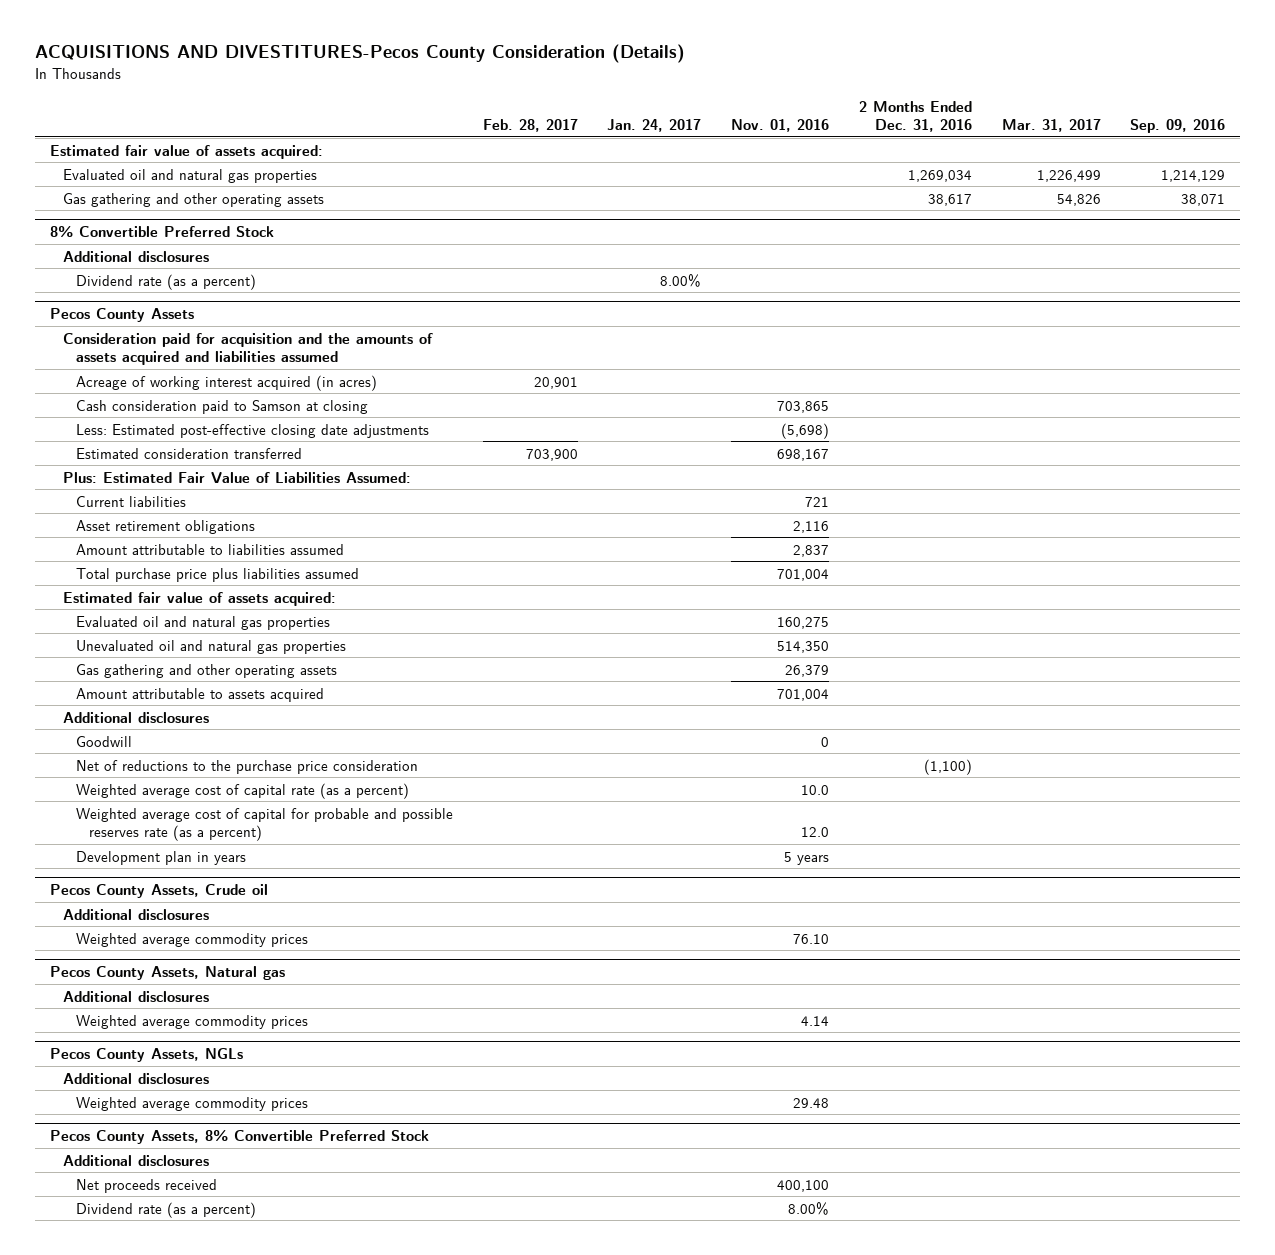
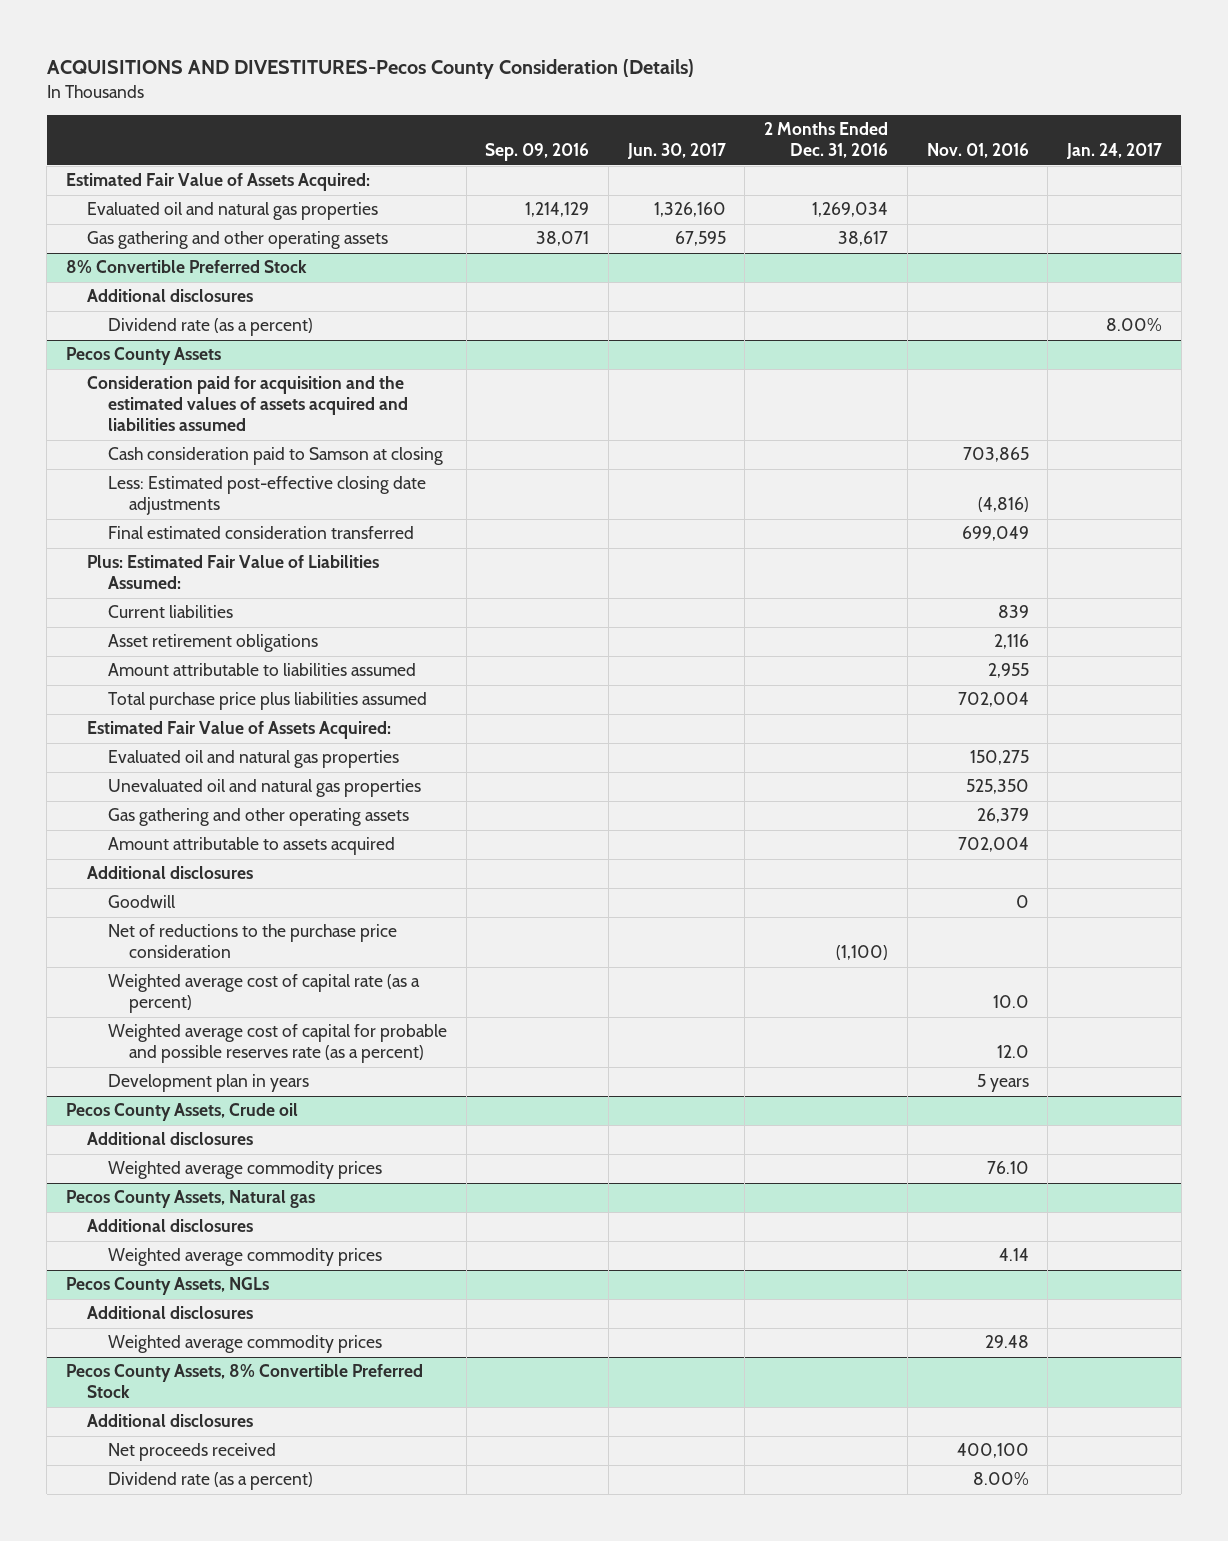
- | Feb. 28, 2017 | Jan. 24, 2017 | Nov. 01, 2016 | 2 Months Ended Dec. 31, 2016 | Mar. 31, 2017 | Sep. 09, 2016
+ | Sep. 09, 2016 | Jun. 30, 2017 | 2 Months Ended Dec. 31, 2016 | Nov. 01, 2016 | Jan. 24, 2017
- Estimated fair value of assets acquired:
+ Estimated Fair Value of Assets Acquired:
@ Pecos County Assets
- Consideration paid for acquisition and the amounts of assets acquired and liabilities assumed
- Acreage of working interest acquired (in acres) | 20,901 | | | | |
+ Consideration paid for acquisition and the estimated values of assets acquired and liabilities assumed
- Less: Estimated post-effective closing date adjustments | | | (5,698) | | |
- Estimated consideration transferred | 703,900 | | 698,167 | | |
+ Less: Estimated post-effective closing date adjustments | | | | (4,816) |
+ Final estimated consideration transferred | | | | 699,049 |
- Current liabilities | | | 721 | | |
+ Current liabilities | | | | 839 |
- Amount attributable to liabilities assumed | | | 2,837 | | |
- Total purchase price plus liabilities assumed | | | 701,004 | | |
- Estimated fair value of assets acquired:
- Evaluated oil and natural gas properties | | | 160,275 | | |
- Unevaluated oil and natural gas properties | | | 514,350 | | |
+ Amount attributable to liabilities assumed | | | | 2,955 |
+ Total purchase price plus liabilities assumed | | | | 702,004 |
+ Estimated Fair Value of Assets Acquired:
+ Evaluated oil and natural gas properties | | | | 150,275 |
+ Unevaluated oil and natural gas properties | | | | 525,350 |
- Amount attributable to assets acquired | | | 701,004 | | |
+ Amount attributable to assets acquired | | | | 702,004 |

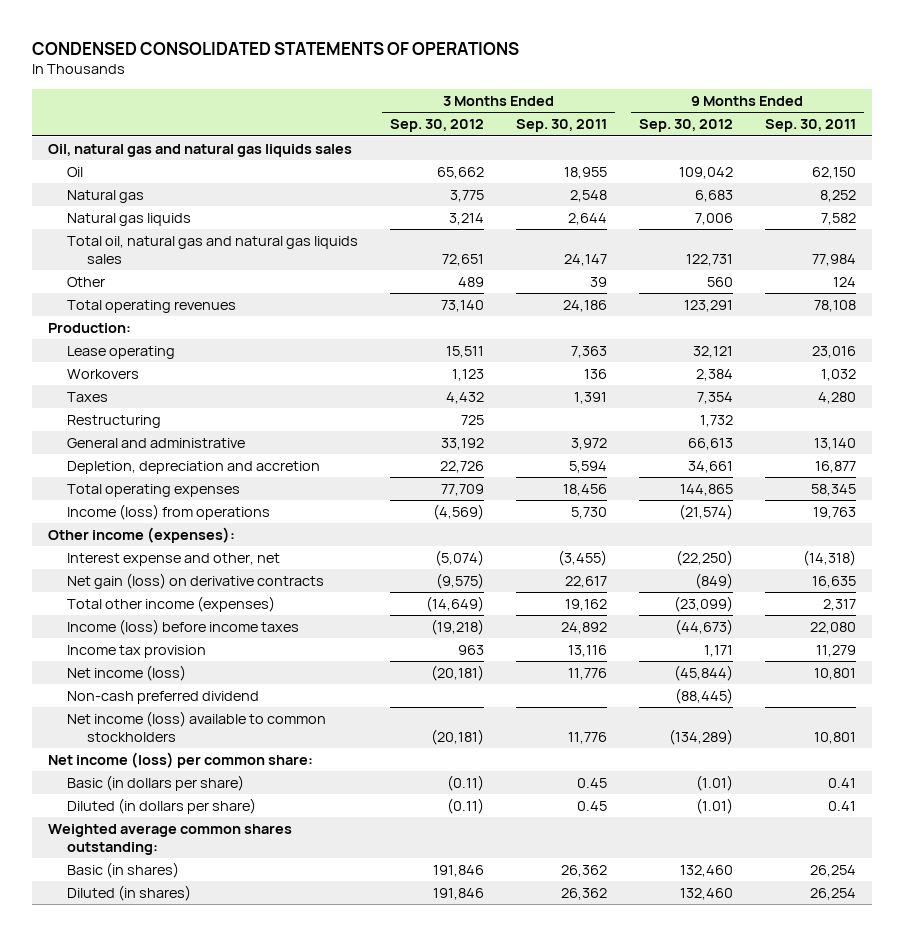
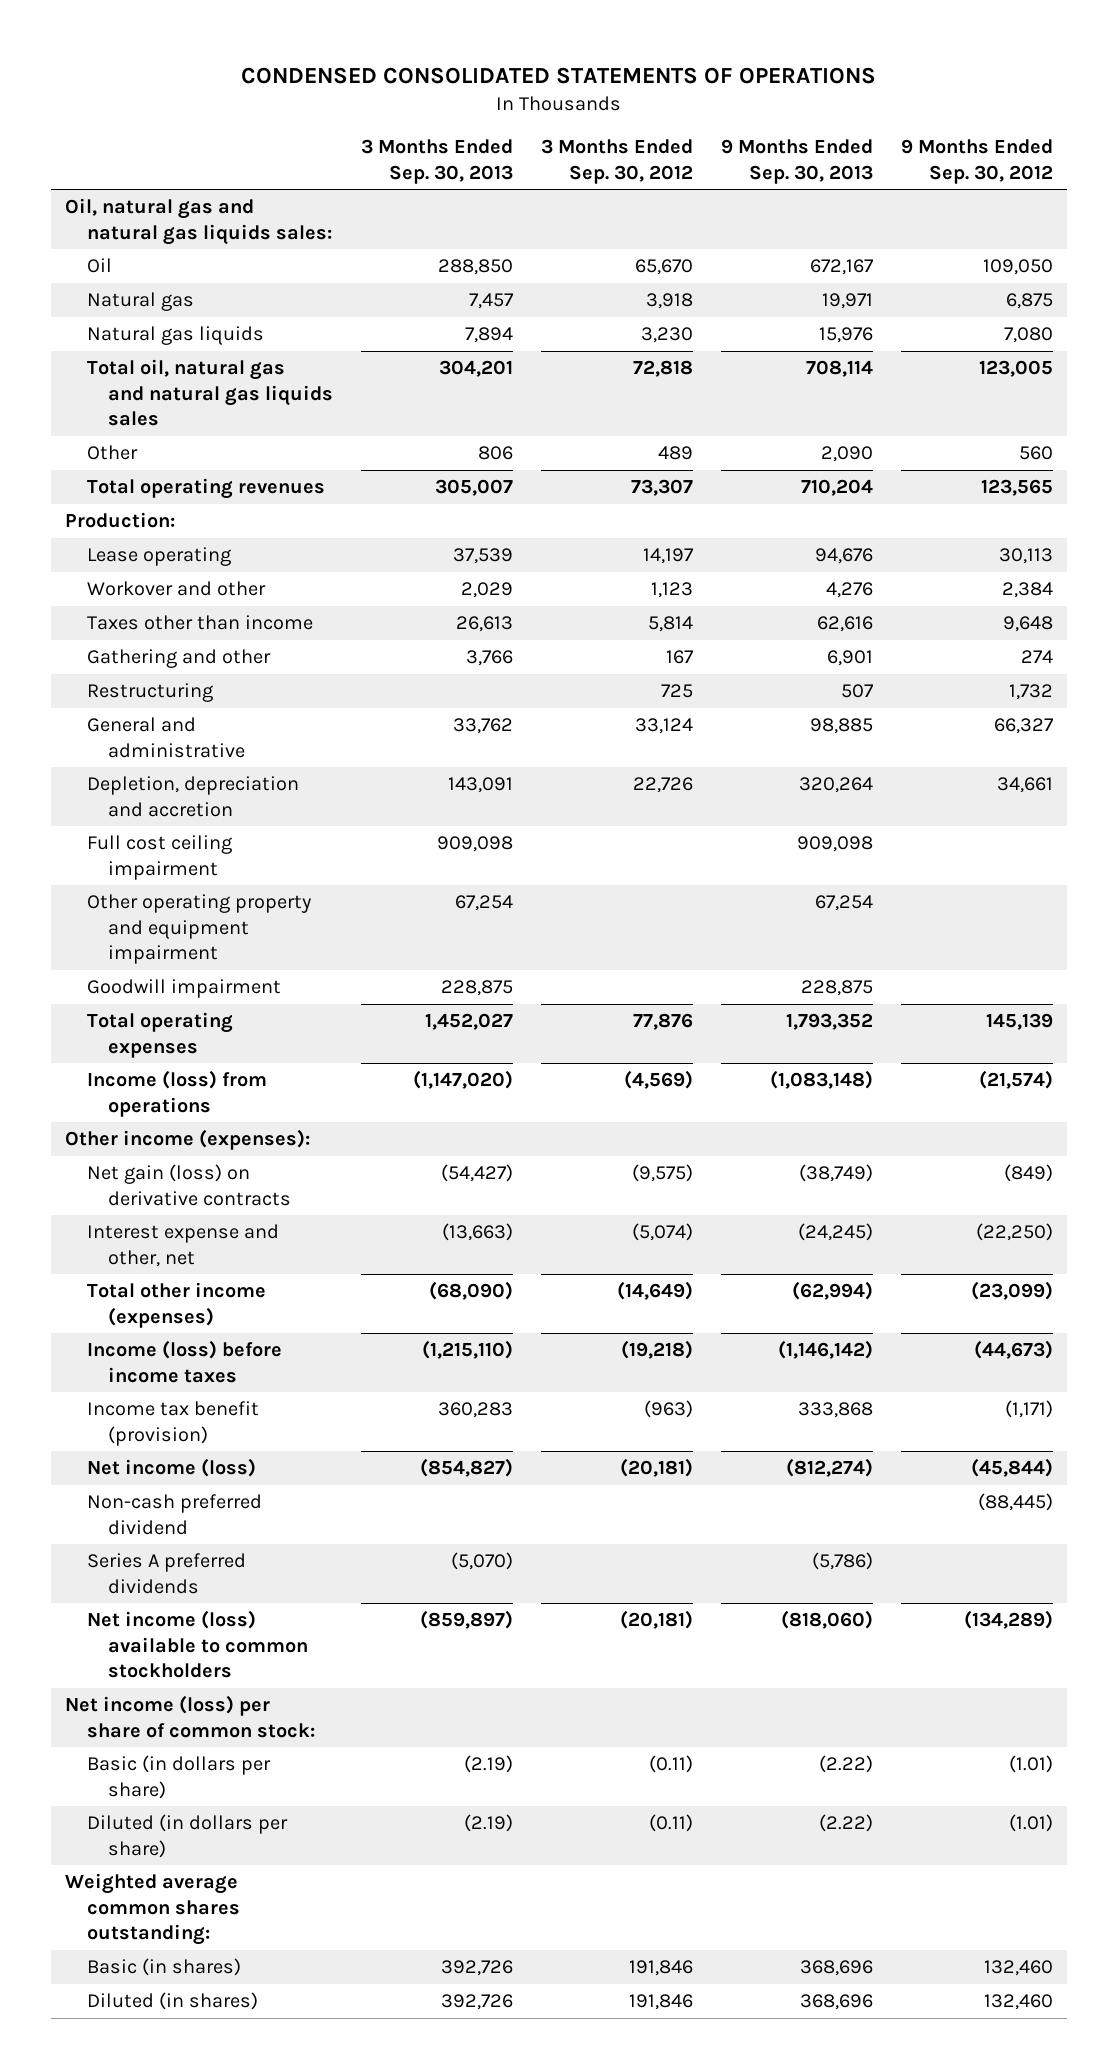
- | 3 Months Ended Sep. 30, 2012 | 3 Months Ended Sep. 30, 2011 | 9 Months Ended Sep. 30, 2012 | 9 Months Ended Sep. 30, 2011
+ | 3 Months Ended Sep. 30, 2013 | 3 Months Ended Sep. 30, 2012 | 9 Months Ended Sep. 30, 2013 | 9 Months Ended Sep. 30, 2012
- Oil, natural gas and natural gas liquids sales
- Oil | 65,662 | 18,955 | 109,042 | 62,150
- Natural gas | 3,775 | 2,548 | 6,683 | 8,252
- Natural gas liquids | 3,214 | 2,644 | 7,006 | 7,582
- Total oil, natural gas and natural gas liquids sales | 72,651 | 24,147 | 122,731 | 77,984
+ Oil, natural gas and natural gas liquids sales:
+ Oil | 288,850 | 65,670 | 672,167 | 109,050
+ Natural gas | 7,457 | 3,918 | 19,971 | 6,875
+ Natural gas liquids | 7,894 | 3,230 | 15,976 | 7,080
+ Total oil, natural gas and natural gas liquids sales | 304,201 | 72,818 | 708,114 | 123,005
- Total operating revenues | 73,140 | 24,186 | 123,291 | 78,108
+ Total operating revenues | 305,007 | 73,307 | 710,204 | 123,565
- Lease operating | 15,511 | 7,363 | 32,121 | 23,016
- Workovers | 1,123 | 136 | 2,384 | 1,032
- Taxes | 4,432 | 1,391 | 7,354 | 4,280
+ Lease operating | 37,539 | 14,197 | 94,676 | 30,113
+ Workover and other | 2,029 | 1,123 | 4,276 | 2,384
+ Taxes other than income | 26,613 | 5,814 | 62,616 | 9,648
+ Gathering and other | 3,766 | 167 | 6,901 | 274
- General and administrative | 33,192 | 3,972 | 66,613 | 13,140
+ General and administrative | 33,762 | 33,124 | 98,885 | 66,327
- Total operating expenses | 77,709 | 18,456 | 144,865 | 58,345
+ Full cost ceiling impairment | 909,098 | | 909,098 |
+ Other operating property and equipment impairment | 67,254 | | 67,254 |
+ Goodwill impairment | 228,875 | | 228,875 |
+ Total operating expenses | 1,452,027 | 77,876 | 1,793,352 | 145,139
moved down: Interest expense and other, net | (13,663) | (5,074) | (24,245) | (22,250)
- Income tax provision | 963 | 13,116 | 1,171 | 11,279
+ Income tax benefit (provision) | 360,283 | (963) | 333,868 | (1,171)
+ Series A preferred dividends | (5,070) | | (5,786) |
- Net income (loss) per common share:
+ Net income (loss) per share of common stock:

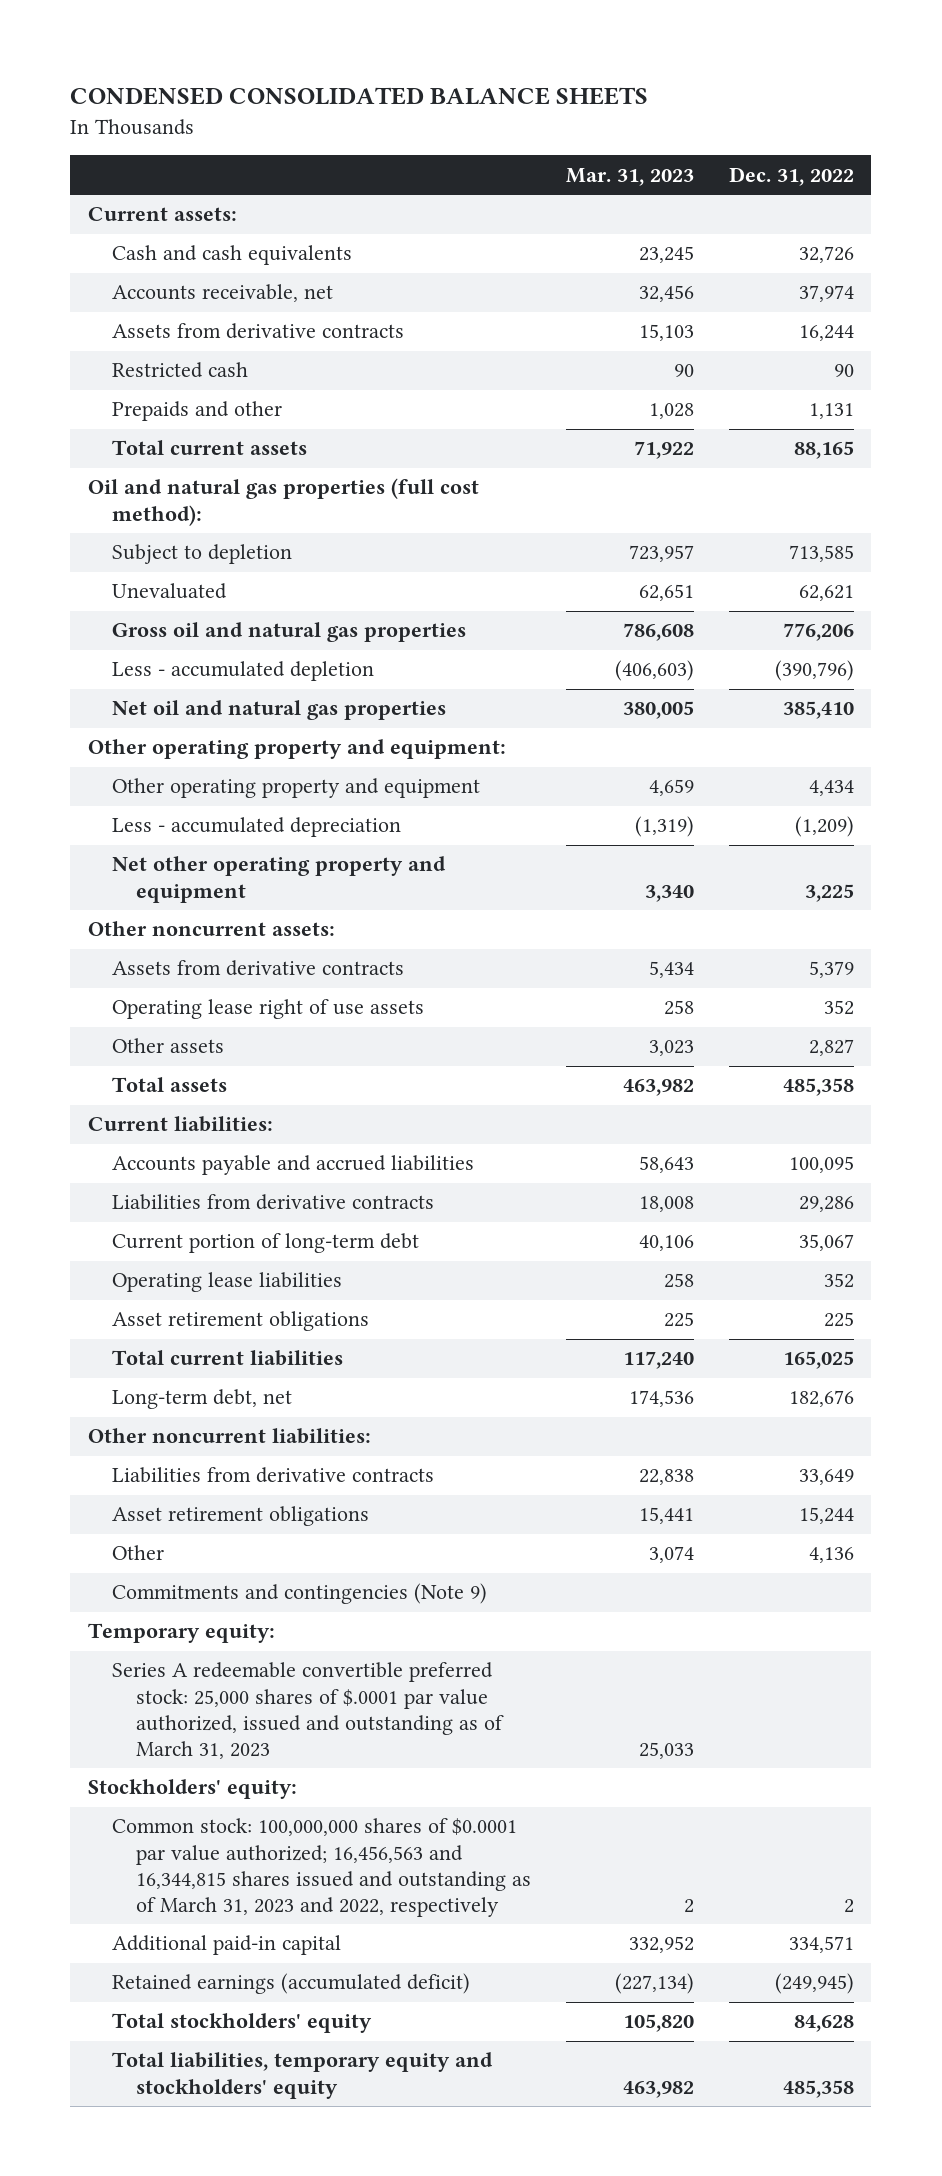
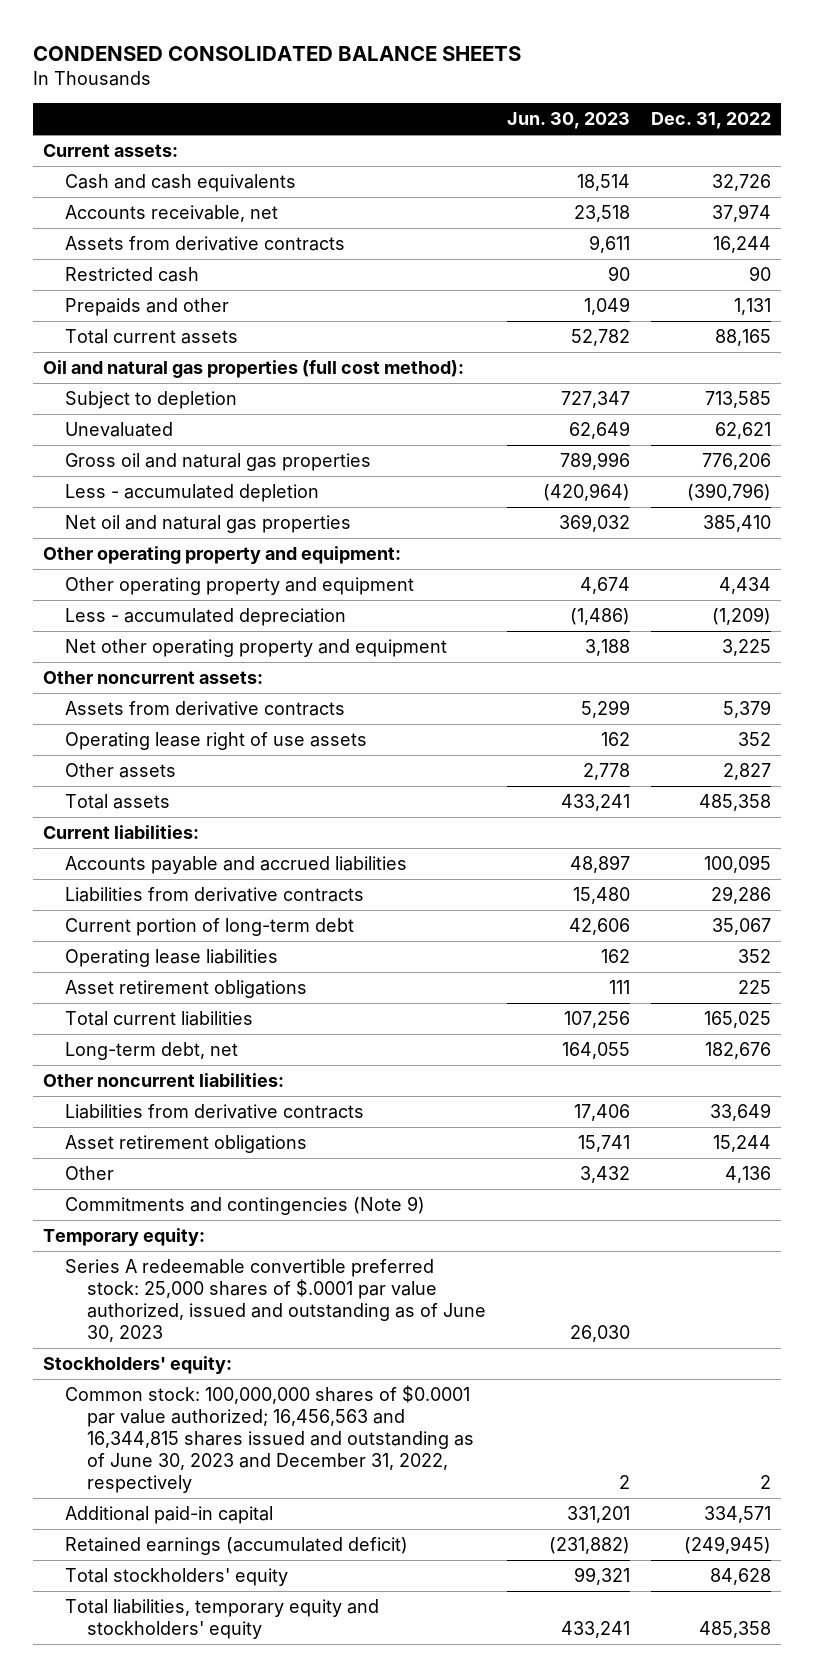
- | Mar. 31, 2023 | Dec. 31, 2022
+ | Jun. 30, 2023 | Dec. 31, 2022
- Series A redeemable convertible preferred stock: 25,000 shares of $.0001 par value authorized, issued and outstanding as of March 31, 2023 | 25,033 |
+ Series A redeemable convertible preferred stock: 25,000 shares of $.0001 par value authorized, issued and outstanding as of June 30, 2023 | 26,030 |
- Common stock: 100,000,000 shares of $0.0001 par value authorized; 16,456,563 and 16,344,815 shares issued and outstanding as of March 31, 2023 and 2022, respectively | 2 | 2
+ Common stock: 100,000,000 shares of $0.0001 par value authorized; 16,456,563 and 16,344,815 shares issued and outstanding as of June 30, 2023 and December 31, 2022, respectively | 2 | 2

